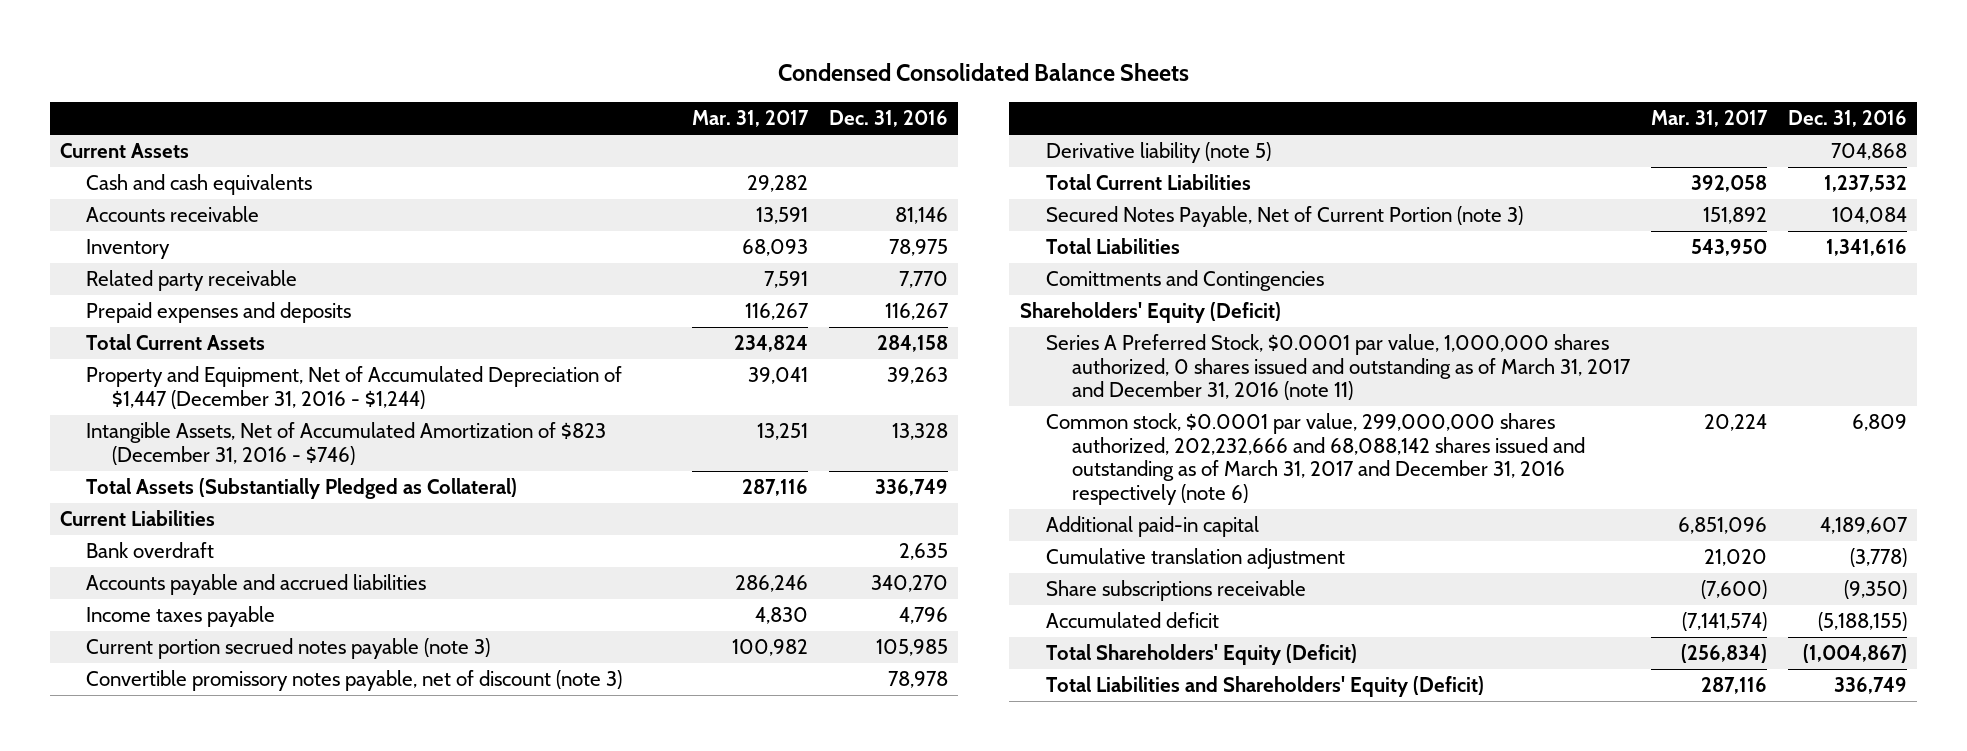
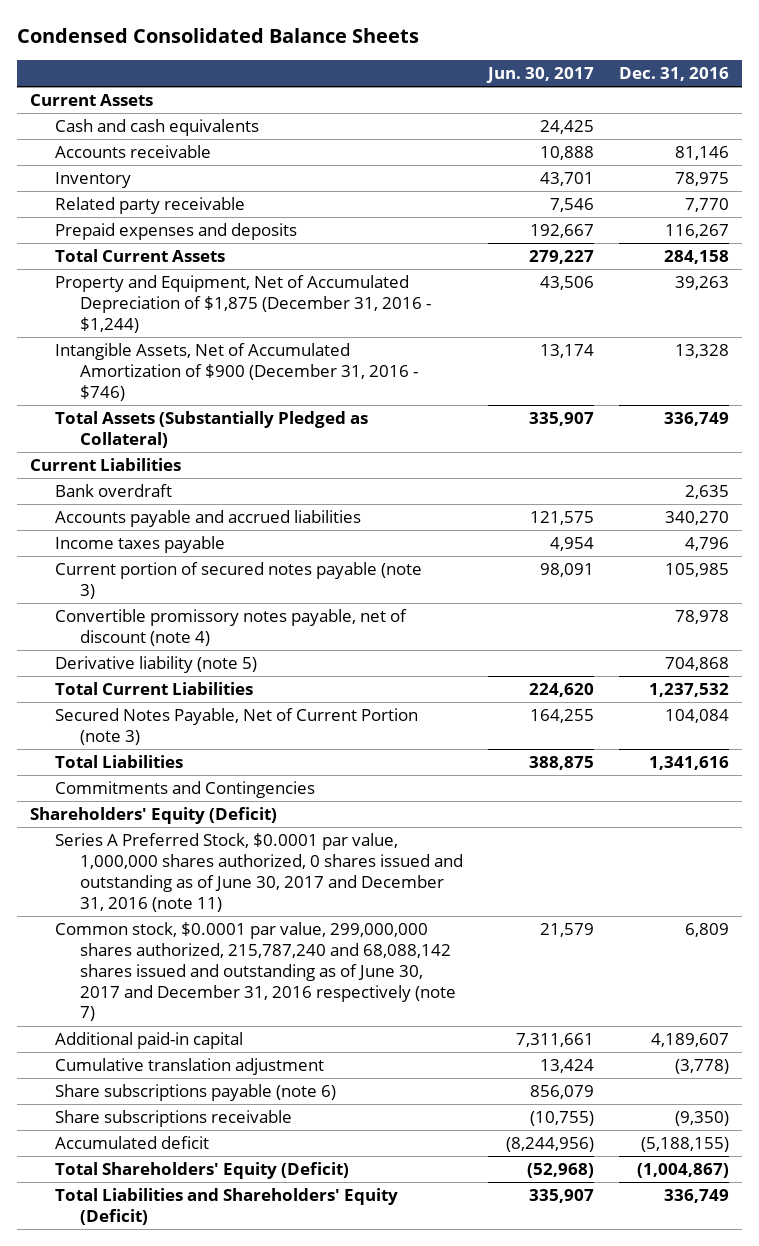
- | Mar. 31, 2017 | Dec. 31, 2016
+ | Jun. 30, 2017 | Dec. 31, 2016
- Property and Equipment, Net of Accumulated Depreciation of $1,447 (December 31, 2016 - $1,244) | 39,041 | 39,263
- Intangible Assets, Net of Accumulated Amortization of $823 (December 31, 2016 - $746) | 13,251 | 13,328
+ Property and Equipment, Net of Accumulated Depreciation of $1,875 (December 31, 2016 - $1,244) | 43,506 | 39,263
+ Intangible Assets, Net of Accumulated Amortization of $900 (December 31, 2016 - $746) | 13,174 | 13,328
- Current portion secrued notes payable (note 3) | 100,982 | 105,985
- Convertible promissory notes payable, net of discount (note 3) | | 78,978
+ Current portion of secured notes payable (note 3) | 98,091 | 105,985
+ Convertible promissory notes payable, net of discount (note 4) | | 78,978
- Comittments and Contingencies
+ Commitments and Contingencies
- Series A Preferred Stock, $0.0001 par value, 1,000,000 shares authorized, 0 shares issued and outstanding as of March 31, 2017 and December 31, 2016 (note 11)
- Common stock, $0.0001 par value, 299,000,000 shares authorized, 202,232,666 and 68,088,142 shares issued and outstanding as of March 31, 2017 and December 31, 2016 respectively (note 6) | 20,224 | 6,809
+ Series A Preferred Stock, $0.0001 par value, 1,000,000 shares authorized, 0 shares issued and outstanding as of June 30, 2017 and December 31, 2016 (note 11)
+ Common stock, $0.0001 par value, 299,000,000 shares authorized, 215,787,240 and 68,088,142 shares issued and outstanding as of June 30, 2017 and December 31, 2016 respectively (note 7) | 21,579 | 6,809
+ Share subscriptions payable (note 6) | 856,079 |

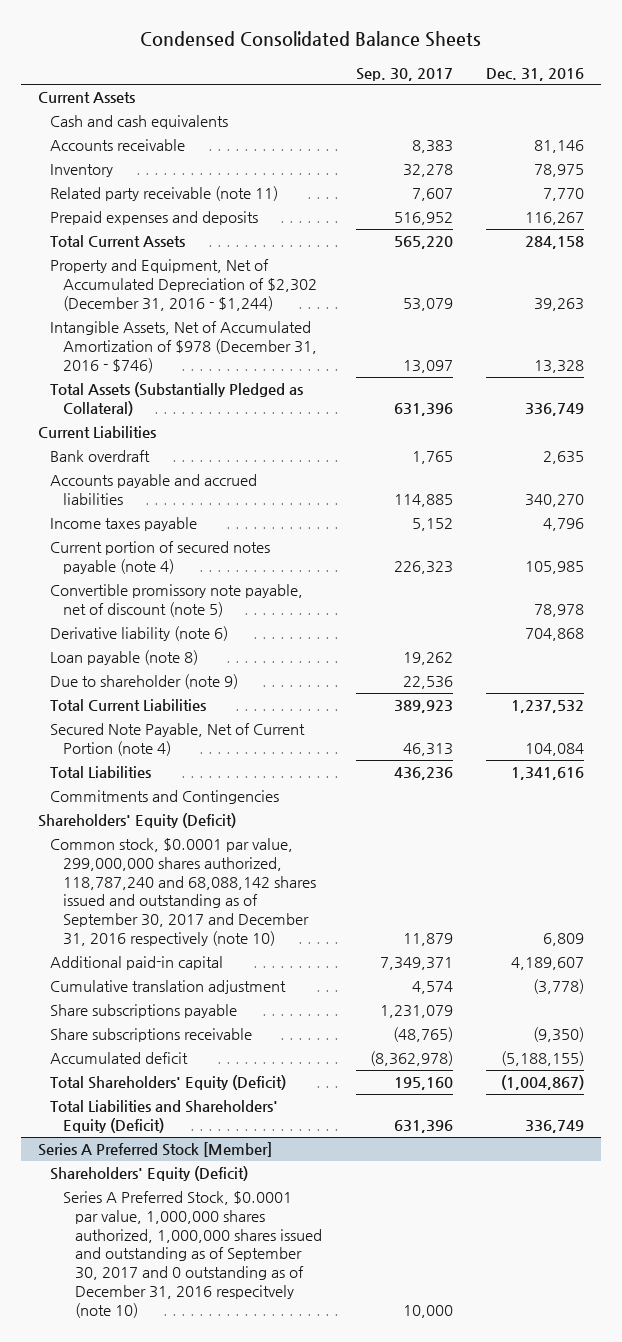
- | Jun. 30, 2017 | Dec. 31, 2016
+ | Sep. 30, 2017 | Dec. 31, 2016
- Related party receivable | 7,546 | 7,770
+ Related party receivable (note 11) | 7,607 | 7,770
- Property and Equipment, Net of Accumulated Depreciation of $1,875 (December 31, 2016 - $1,244) | 43,506 | 39,263
- Intangible Assets, Net of Accumulated Amortization of $900 (December 31, 2016 - $746) | 13,174 | 13,328
+ Property and Equipment, Net of Accumulated Depreciation of $2,302 (December 31, 2016 - $1,244) | 53,079 | 39,263
+ Intangible Assets, Net of Accumulated Amortization of $978 (December 31, 2016 - $746) | 13,097 | 13,328
- Current portion of secured notes payable (note 3) | 98,091 | 105,985
- Convertible promissory notes payable, net of discount (note 4) | | 78,978
- Derivative liability (note 5) | | 704,868
+ Current portion of secured notes payable (note 4) | 226,323 | 105,985
+ Convertible promissory note payable, net of discount (note 5) | | 78,978
+ Derivative liability (note 6) | | 704,868
+ Loan payable (note 8) | 19,262 |
+ Due to shareholder (note 9) | 22,536 |
- Secured Notes Payable, Net of Current Portion (note 3) | 164,255 | 104,084
+ Secured Note Payable, Net of Current Portion (note 4) | 46,313 | 104,084
- Series A Preferred Stock, $0.0001 par value, 1,000,000 shares authorized, 0 shares issued and outstanding as of June 30, 2017 and December 31, 2016 (note 11)
- Common stock, $0.0001 par value, 299,000,000 shares authorized, 215,787,240 and 68,088,142 shares issued and outstanding as of June 30, 2017 and December 31, 2016 respectively (note 7) | 21,579 | 6,809
+ Common stock, $0.0001 par value, 299,000,000 shares authorized, 118,787,240 and 68,088,142 shares issued and outstanding as of September 30, 2017 and December 31, 2016 respectively (note 10) | 11,879 | 6,809
- Share subscriptions payable (note 6) | 856,079 |
+ Share subscriptions payable | 1,231,079 |
+ Series A Preferred Stock [Member]
+ Shareholders' Equity (Deficit)
+ Series A Preferred Stock, $0.0001 par value, 1,000,000 shares authorized, 1,000,000 shares issued and outstanding as of September 30, 2017 and 0 outstanding as of December 31, 2016 respecitvely (note 10) | 10,000 |

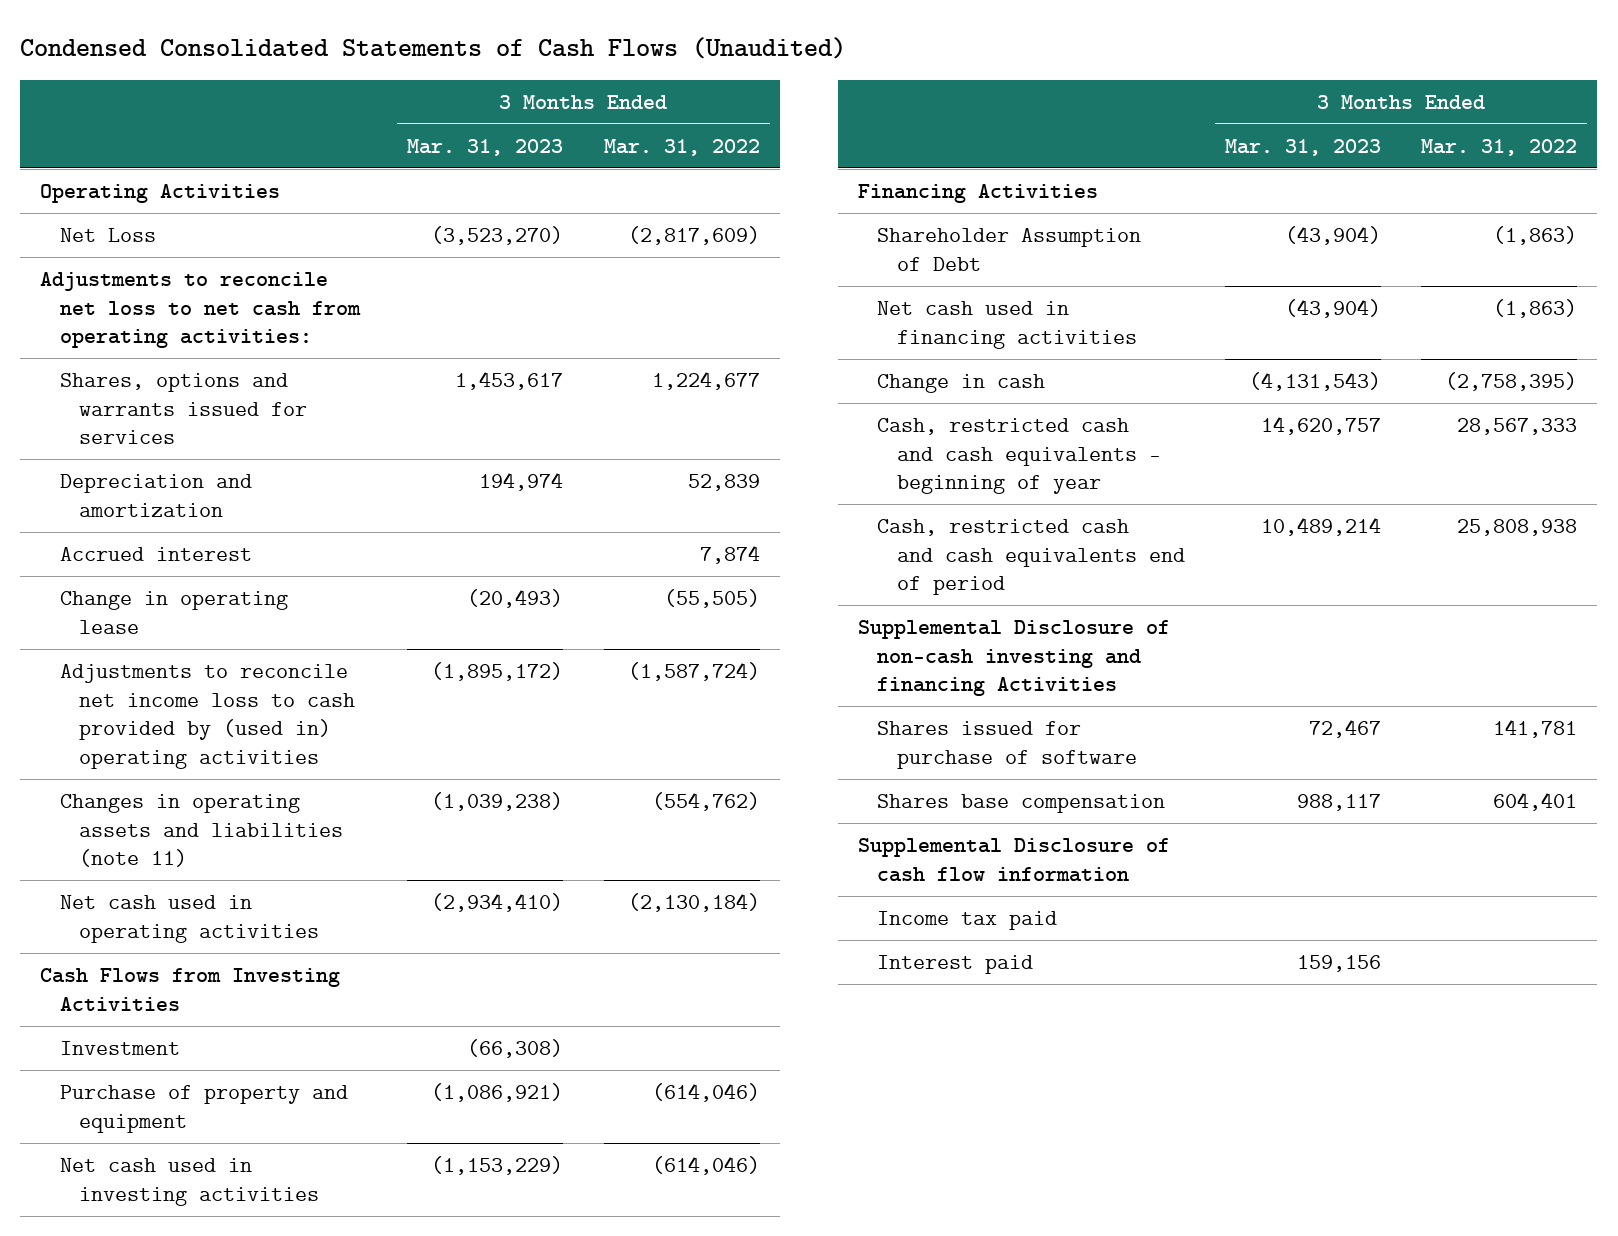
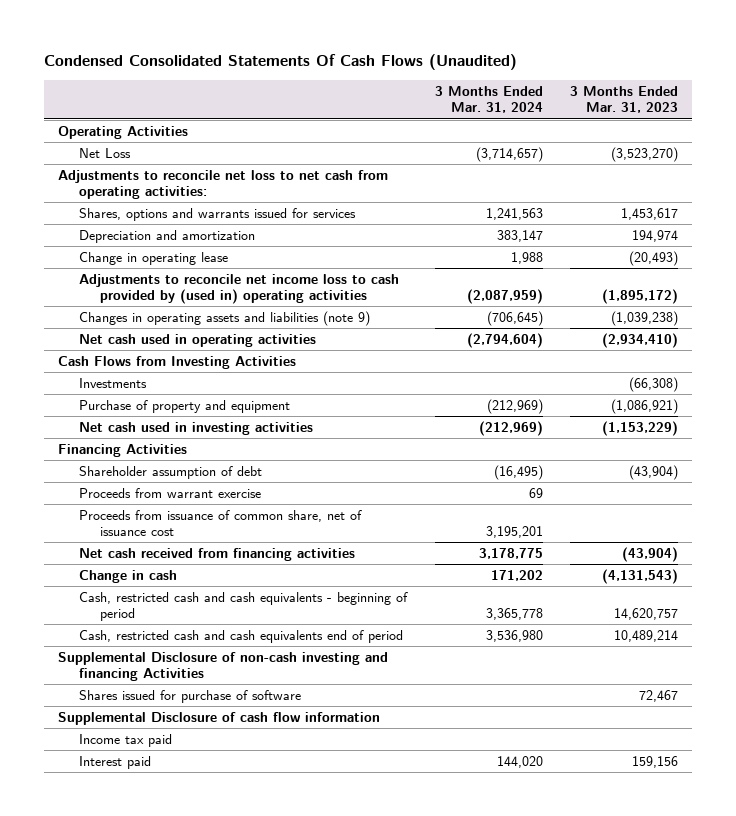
- Condensed Consolidated Statements of Cash Flows (Unaudited)
+ Condensed Consolidated Statements Of Cash Flows (Unaudited)
- | 3 Months Ended Mar. 31, 2023 | 3 Months Ended Mar. 31, 2022
+ | 3 Months Ended Mar. 31, 2024 | 3 Months Ended Mar. 31, 2023
- Accrued interest | | 7,874
- Changes in operating assets and liabilities (note 11) | (1,039,238) | (554,762)
+ Changes in operating assets and liabilities (note 9) | (706,645) | (1,039,238)
- Investment | (66,308) |
+ Investments | | (66,308)
- Shareholder Assumption of Debt | (43,904) | (1,863)
- Net cash used in financing activities | (43,904) | (1,863)
+ Shareholder assumption of debt | (16,495) | (43,904)
+ Proceeds from warrant exercise | 69 |
+ Proceeds from issuance of common share, net of issuance cost | 3,195,201 |
+ Net cash received from financing activities | 3,178,775 | (43,904)
- Cash, restricted cash and cash equivalents - beginning of year | 14,620,757 | 28,567,333
+ Cash, restricted cash and cash equivalents - beginning of period | 3,365,778 | 14,620,757
- Shares base compensation | 988,117 | 604,401

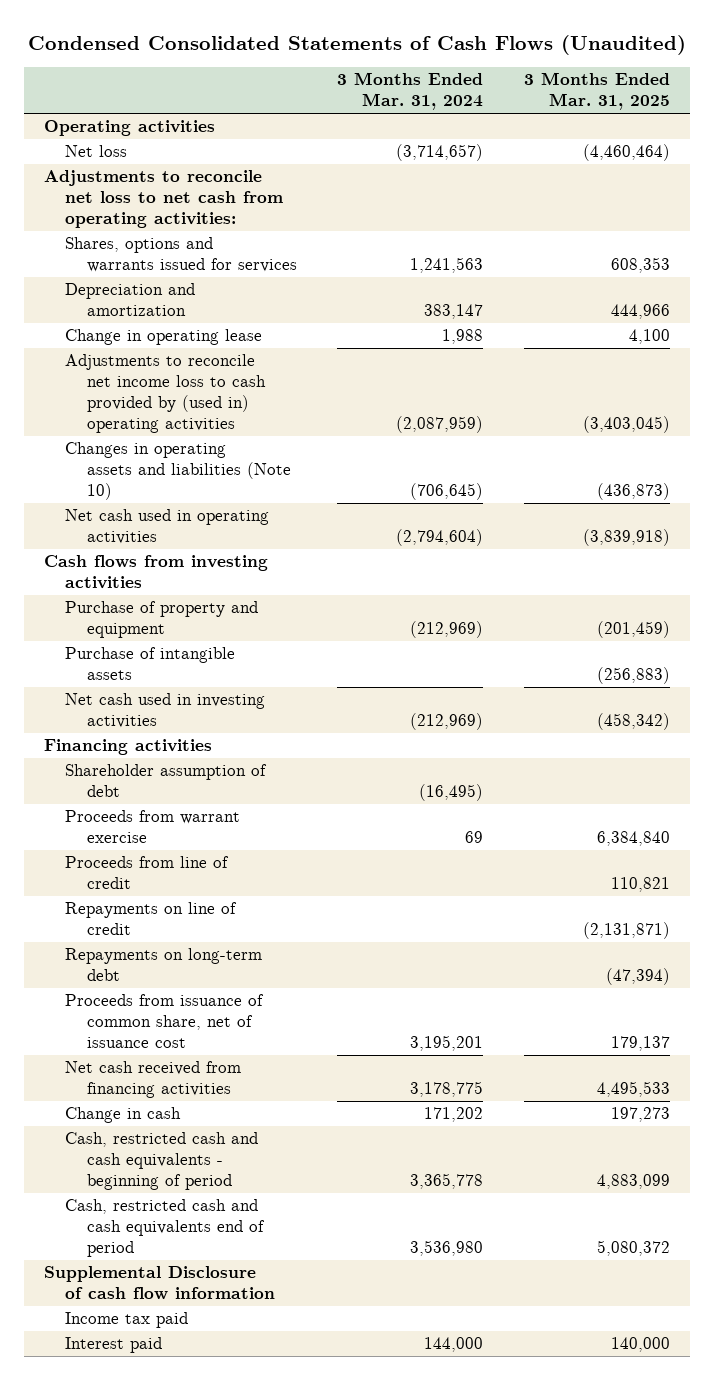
- Condensed Consolidated Statements Of Cash Flows (Unaudited)
+ Condensed Consolidated Statements of Cash Flows (Unaudited)
- | 3 Months Ended Mar. 31, 2024 | 3 Months Ended Mar. 31, 2023
+ | 3 Months Ended Mar. 31, 2024 | 3 Months Ended Mar. 31, 2025
- Operating Activities
- Net Loss | (3,714,657) | (3,523,270)
+ Operating activities
+ Net loss | (3,714,657) | (4,460,464)
- Changes in operating assets and liabilities (note 9) | (706,645) | (1,039,238)
+ Changes in operating assets and liabilities (Note 10) | (706,645) | (436,873)
- Cash Flows from Investing Activities
- Investments | | (66,308)
+ Cash flows from investing activities
+ Purchase of intangible assets | | (256,883)
- Financing Activities
+ Financing activities
+ Proceeds from line of credit | | 110,821
+ Repayments on line of credit | | (2,131,871)
+ Repayments on long-term debt | | (47,394)
- Supplemental Disclosure of non-cash investing and financing Activities
- Shares issued for purchase of software | | 72,467
- Interest paid | 144,020 | 159,156
+ Interest paid | 144,000 | 140,000

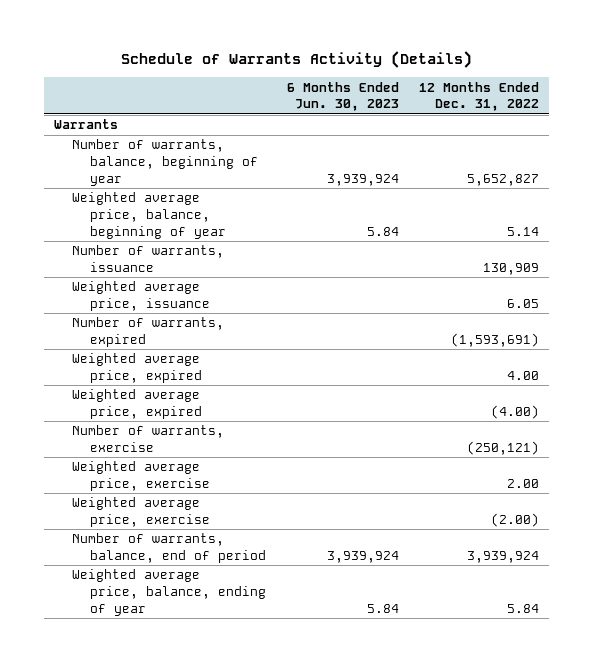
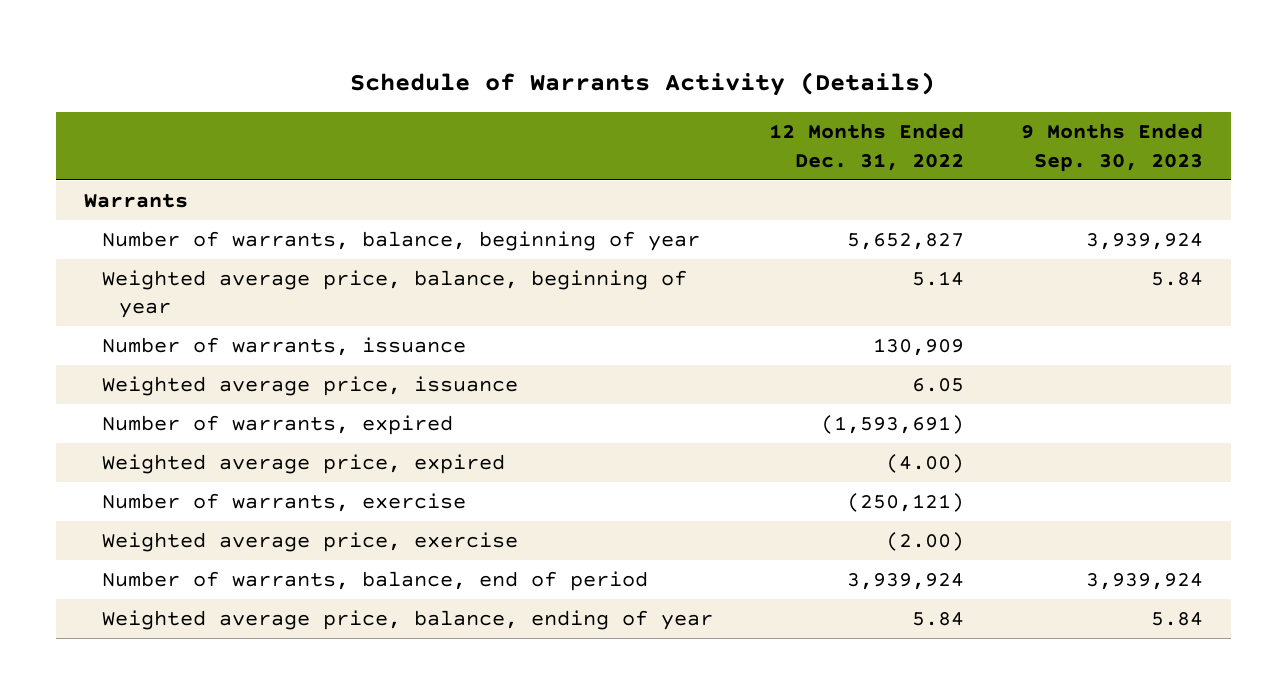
- | 6 Months Ended Jun. 30, 2023 | 12 Months Ended Dec. 31, 2022
+ | 12 Months Ended Dec. 31, 2022 | 9 Months Ended Sep. 30, 2023
- Weighted average price, expired | | 4.00
- Weighted average price, exercise | | 2.00

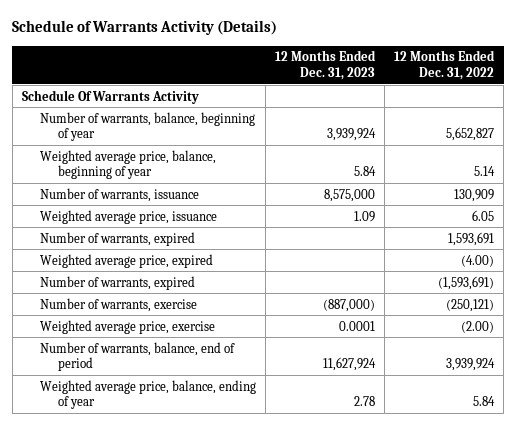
- | 12 Months Ended Dec. 31, 2022 | 9 Months Ended Sep. 30, 2023
+ | 12 Months Ended Dec. 31, 2023 | 12 Months Ended Dec. 31, 2022
- Warrants
+ Schedule Of Warrants Activity
+ Number of warrants, expired | | 1,593,691
moved down: Number of warrants, expired | | (1,593,691)

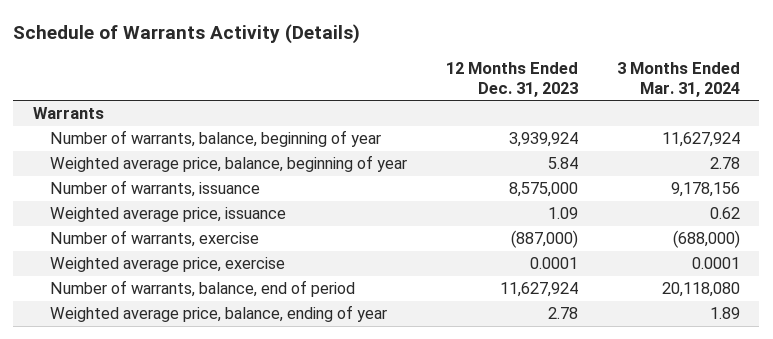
- | 12 Months Ended Dec. 31, 2023 | 12 Months Ended Dec. 31, 2022
+ | 12 Months Ended Dec. 31, 2023 | 3 Months Ended Mar. 31, 2024
- Schedule Of Warrants Activity
+ Warrants
- Number of warrants, expired | | 1,593,691
- Weighted average price, expired | | (4.00)
- Number of warrants, expired | | (1,593,691)

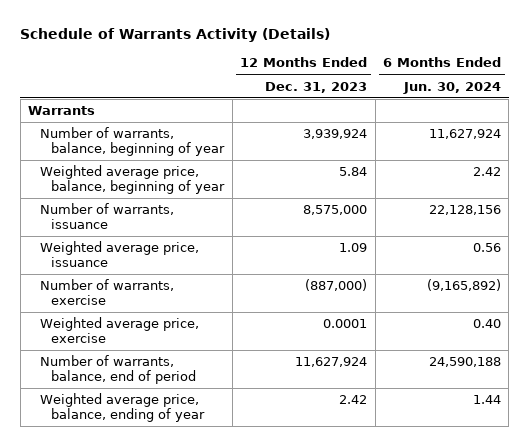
- | 12 Months Ended Dec. 31, 2023 | 3 Months Ended Mar. 31, 2024
+ | 12 Months Ended Dec. 31, 2023 | 6 Months Ended Jun. 30, 2024
- Weighted average price, balance, ending of year | 2.78 | 1.89
+ Weighted average price, balance, ending of year | 2.42 | 1.44

